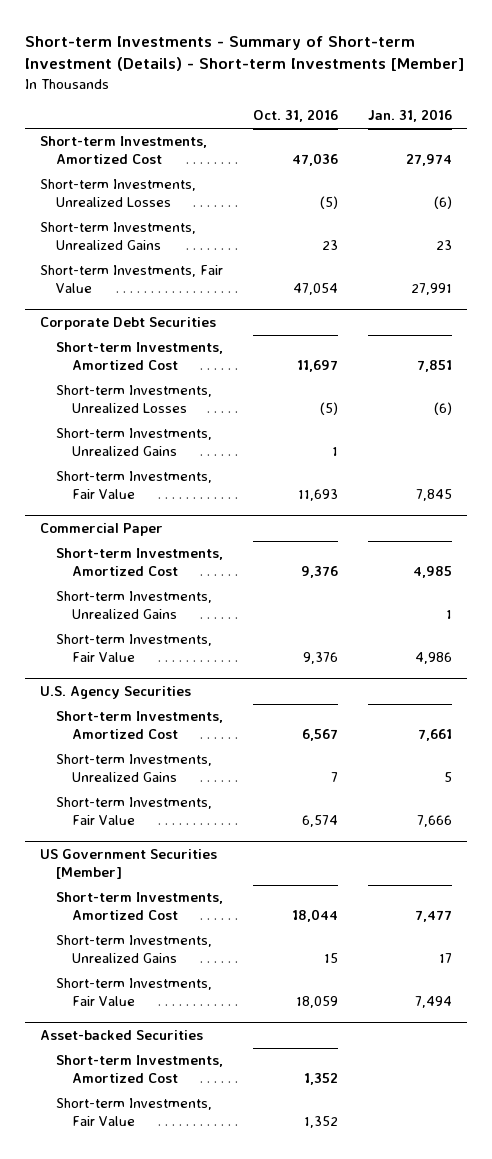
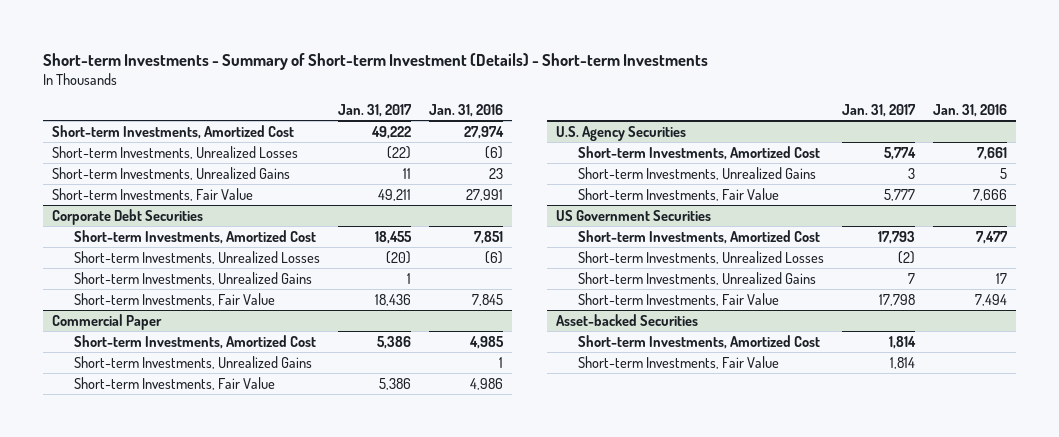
- Short-term Investments - Summary of Short-term Investment (Details) - Short-term Investments [Member]
+ Short-term Investments - Summary of Short-term Investment (Details) - Short-term Investments
- | Oct. 31, 2016 | Jan. 31, 2016
+ | Jan. 31, 2017 | Jan. 31, 2016
- US Government Securities [Member]
+ US Government Securities
+ Short-term Investments, Unrealized Losses | (2) |

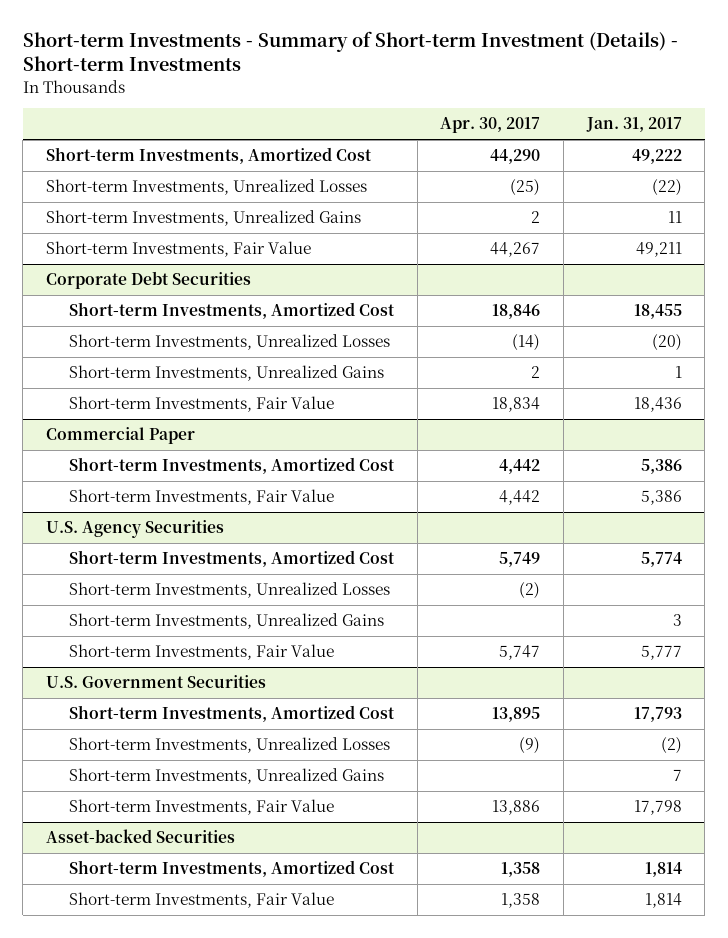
- | Jan. 31, 2017 | Jan. 31, 2016
+ | Apr. 30, 2017 | Jan. 31, 2017
@ Commercial Paper
- Short-term Investments, Unrealized Gains | | 1
@ U.S. Agency Securities
+ Short-term Investments, Unrealized Losses | (2) |
- US Government Securities
+ U.S. Government Securities

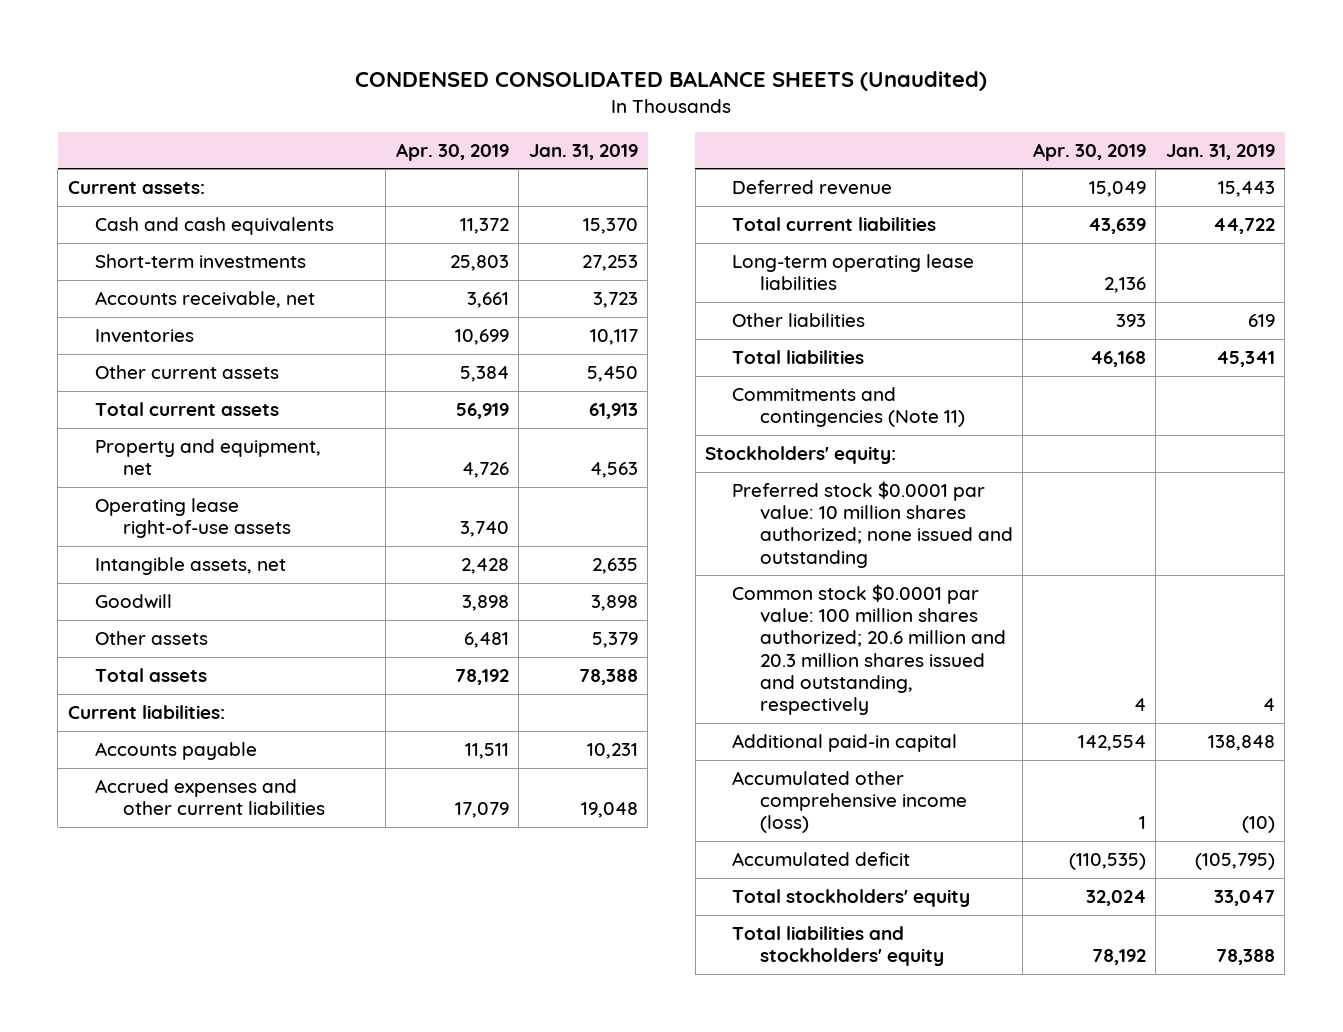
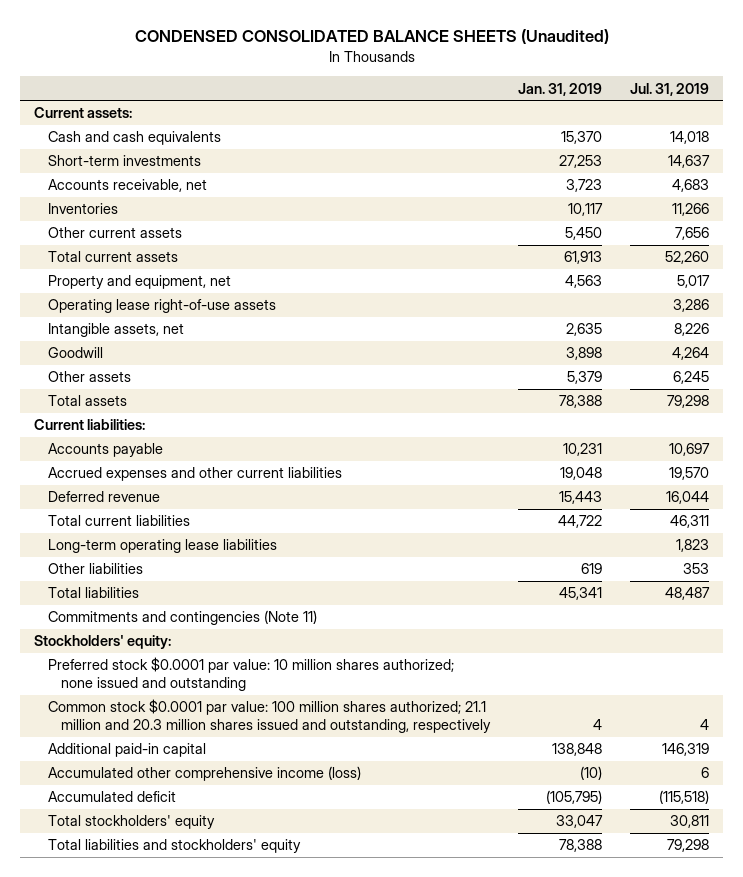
- | Apr. 30, 2019 | Jan. 31, 2019
+ | Jan. 31, 2019 | Jul. 31, 2019
- Common stock $0.0001 par value: 100 million shares authorized; 20.6 million and 20.3 million shares issued and outstanding, respectively | 4 | 4
+ Common stock $0.0001 par value: 100 million shares authorized; 21.1 million and 20.3 million shares issued and outstanding, respectively | 4 | 4

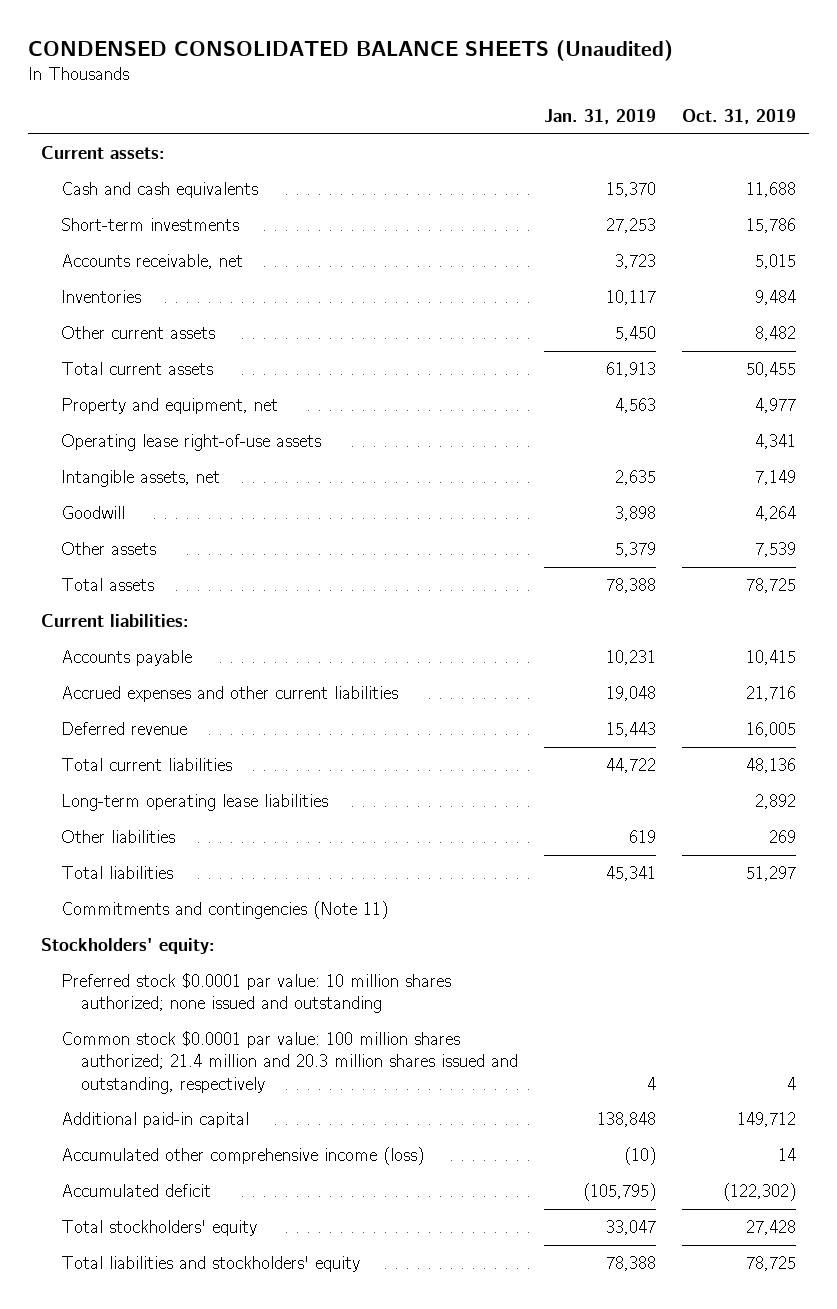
- | Jan. 31, 2019 | Jul. 31, 2019
+ | Jan. 31, 2019 | Oct. 31, 2019
- Common stock $0.0001 par value: 100 million shares authorized; 21.1 million and 20.3 million shares issued and outstanding, respectively | 4 | 4
+ Common stock $0.0001 par value: 100 million shares authorized; 21.4 million and 20.3 million shares issued and outstanding, respectively | 4 | 4

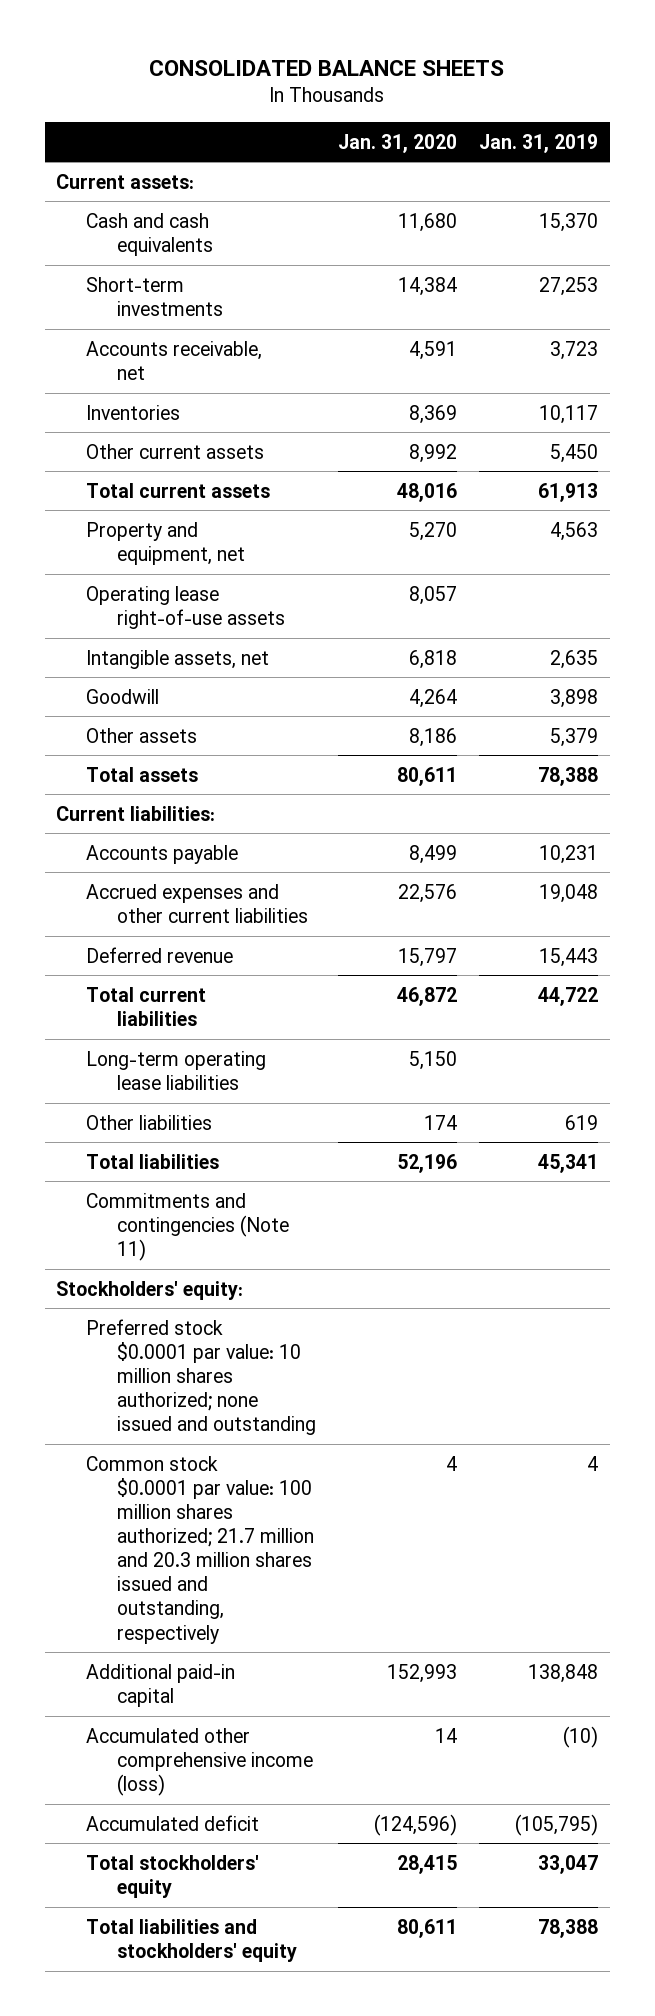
- CONDENSED CONSOLIDATED BALANCE SHEETS (Unaudited)
+ CONSOLIDATED BALANCE SHEETS
- | Jan. 31, 2019 | Oct. 31, 2019
+ | Jan. 31, 2020 | Jan. 31, 2019
- Common stock $0.0001 par value: 100 million shares authorized; 21.4 million and 20.3 million shares issued and outstanding, respectively | 4 | 4
+ Common stock $0.0001 par value: 100 million shares authorized; 21.7 million and 20.3 million shares issued and outstanding, respectively | 4 | 4

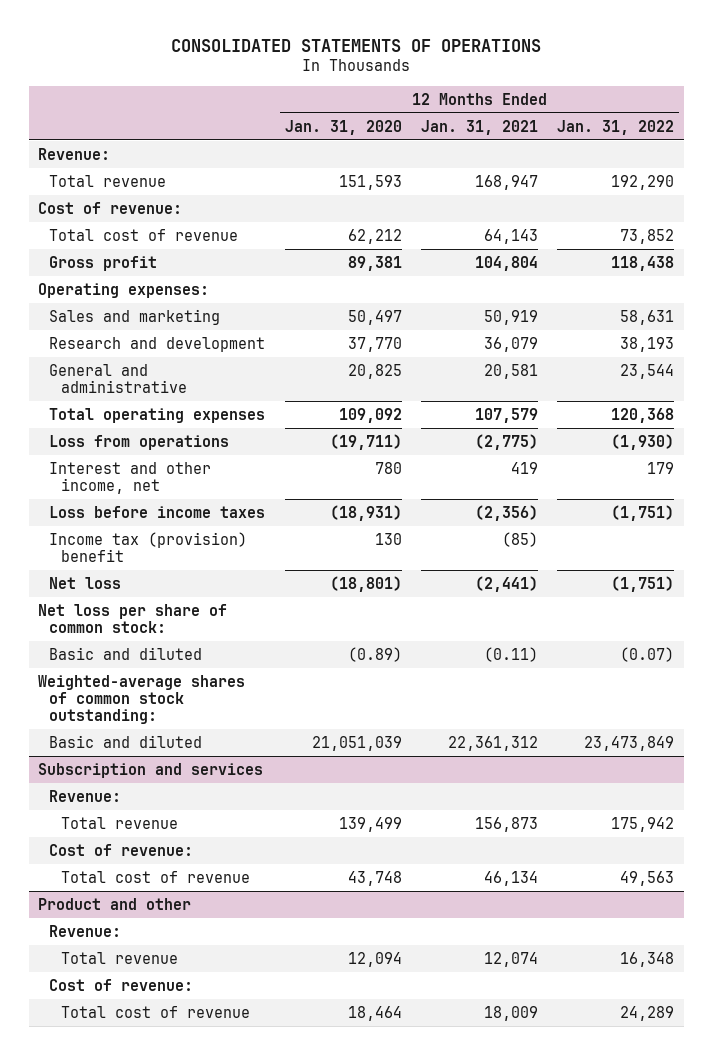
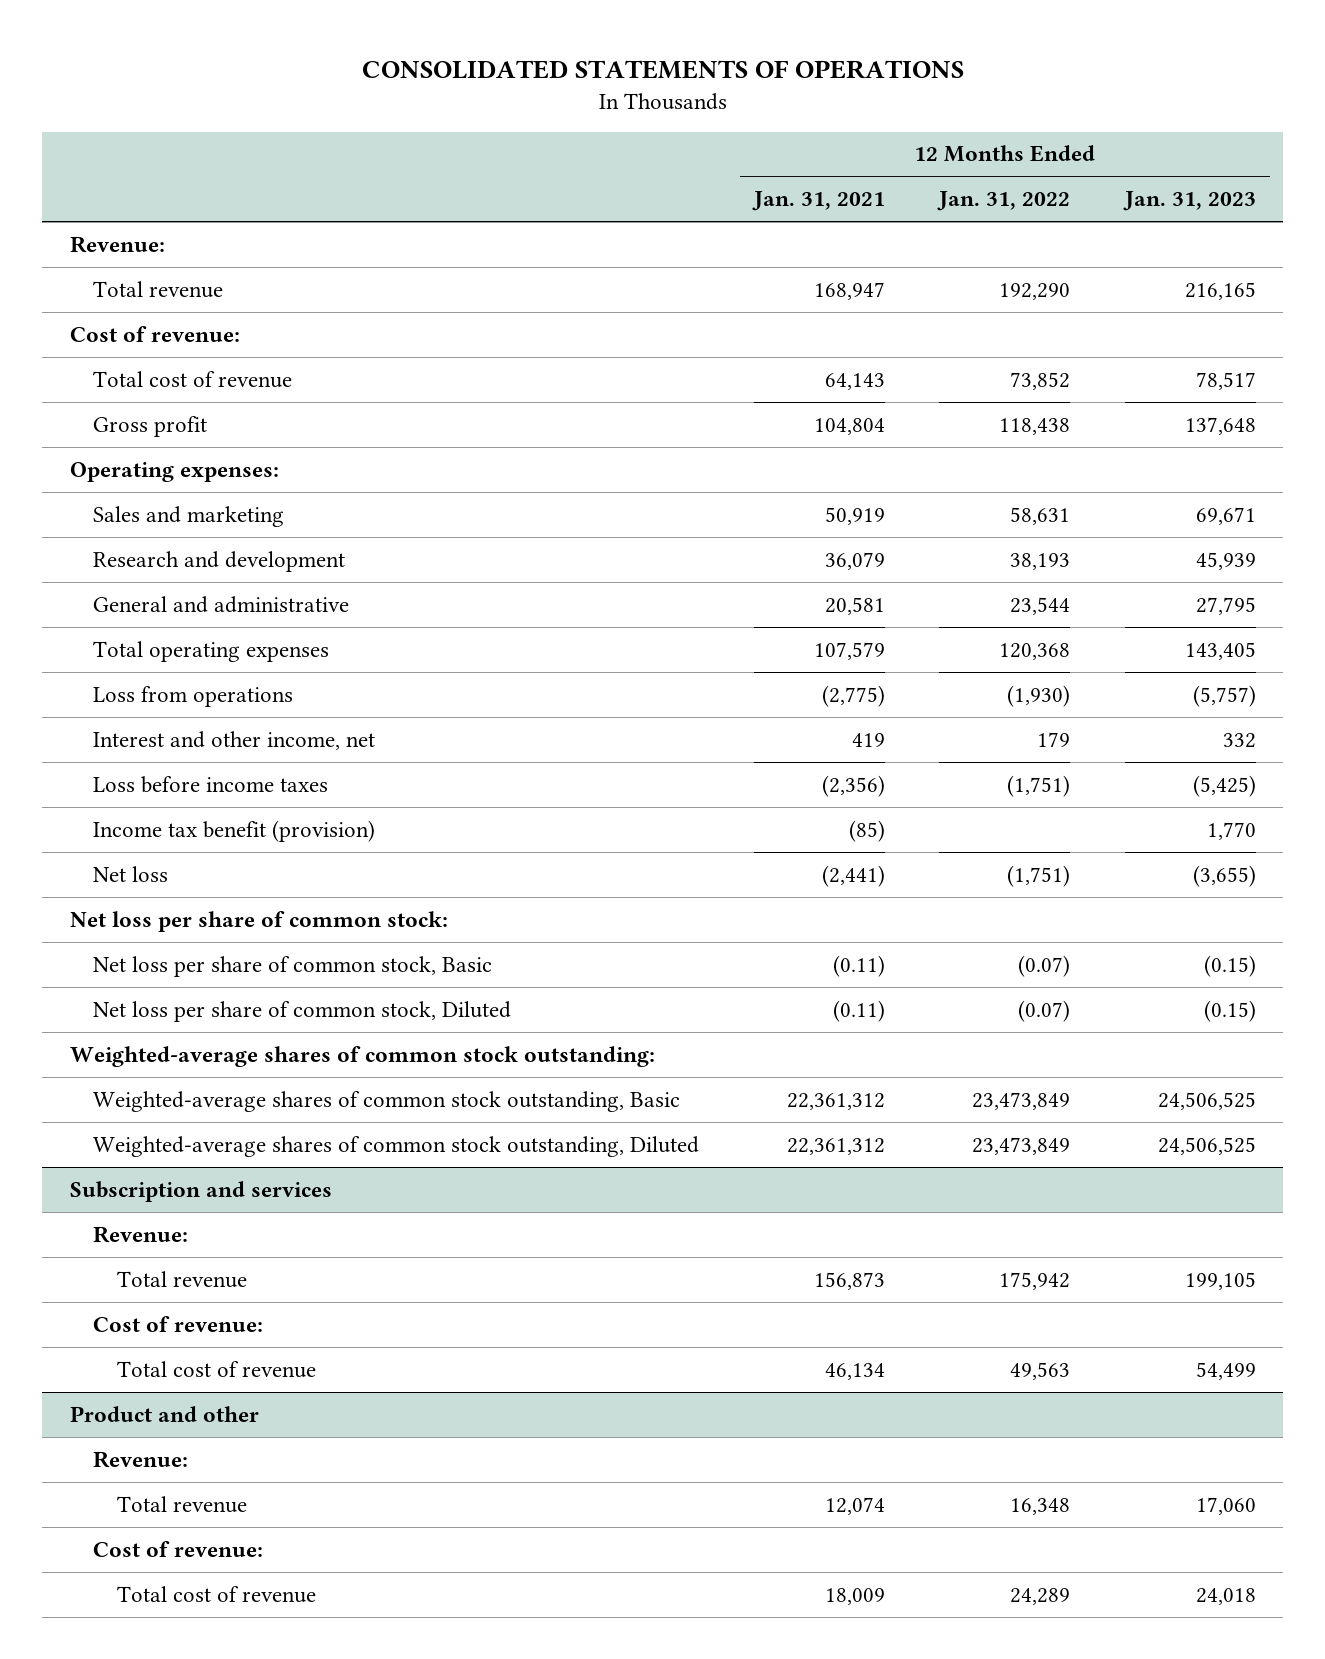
- | 12 Months Ended Jan. 31, 2020 | 12 Months Ended Jan. 31, 2021 | 12 Months Ended Jan. 31, 2022
+ | 12 Months Ended Jan. 31, 2021 | 12 Months Ended Jan. 31, 2022 | 12 Months Ended Jan. 31, 2023
- Income tax (provision) benefit | 130 | (85) |
+ Income tax benefit (provision) | (85) | | 1,770
- Basic and diluted | (0.89) | (0.11) | (0.07)
+ Net loss per share of common stock, Basic | (0.11) | (0.07) | (0.15)
+ Net loss per share of common stock, Diluted | (0.11) | (0.07) | (0.15)
- Basic and diluted | 21,051,039 | 22,361,312 | 23,473,849
+ Weighted-average shares of common stock outstanding, Basic | 22,361,312 | 23,473,849 | 24,506,525
+ Weighted-average shares of common stock outstanding, Diluted | 22,361,312 | 23,473,849 | 24,506,525

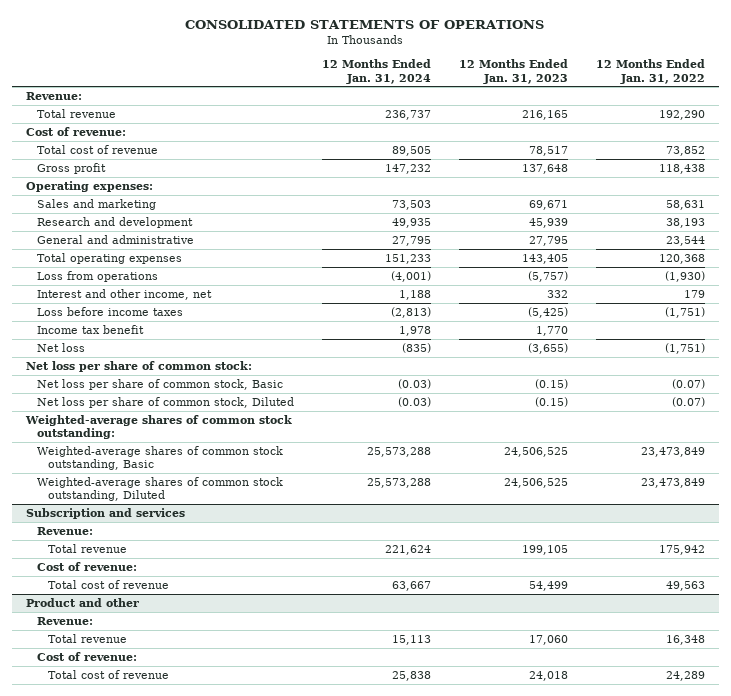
- | 12 Months Ended Jan. 31, 2021 | 12 Months Ended Jan. 31, 2022 | 12 Months Ended Jan. 31, 2023
+ | 12 Months Ended Jan. 31, 2024 | 12 Months Ended Jan. 31, 2023 | 12 Months Ended Jan. 31, 2022
- Income tax benefit (provision) | (85) | | 1,770
+ Income tax benefit | 1,978 | 1,770 |

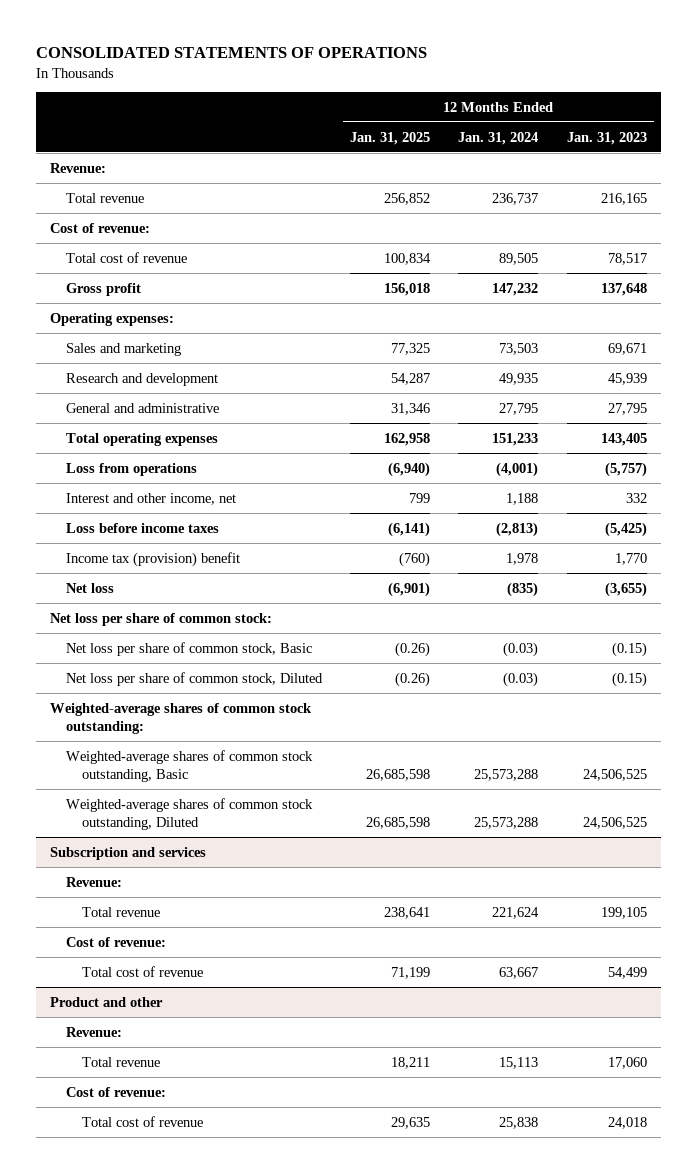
- | 12 Months Ended Jan. 31, 2024 | 12 Months Ended Jan. 31, 2023 | 12 Months Ended Jan. 31, 2022
+ | 12 Months Ended Jan. 31, 2025 | 12 Months Ended Jan. 31, 2024 | 12 Months Ended Jan. 31, 2023
- Income tax benefit | 1,978 | 1,770 |
+ Income tax (provision) benefit | (760) | 1,978 | 1,770

